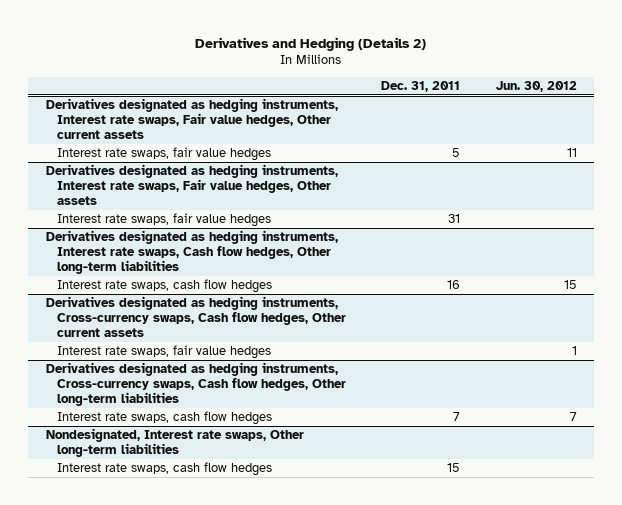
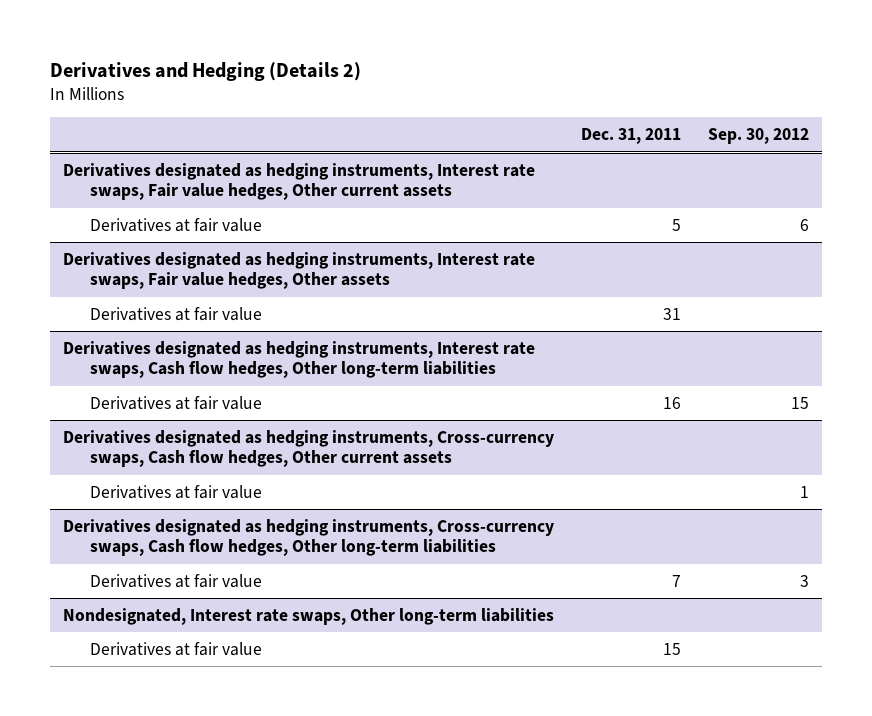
- | Dec. 31, 2011 | Jun. 30, 2012
+ | Dec. 31, 2011 | Sep. 30, 2012
@ Derivatives designated as hedging instruments, Interest rate swaps, Fair value hedges, Other current assets
- Interest rate swaps, fair value hedges | 5 | 11
+ Derivatives at fair value | 5 | 6
@ Derivatives designated as hedging instruments, Interest rate swaps, Fair value hedges, Other assets
- Interest rate swaps, fair value hedges | 31 |
+ Derivatives at fair value | 31 |
@ Derivatives designated as hedging instruments, Interest rate swaps, Cash flow hedges, Other long-term liabilities
- Interest rate swaps, cash flow hedges | 16 | 15
+ Derivatives at fair value | 16 | 15
@ Derivatives designated as hedging instruments, Cross-currency swaps, Cash flow hedges, Other current assets
- Interest rate swaps, fair value hedges | | 1
+ Derivatives at fair value | | 1
@ Derivatives designated as hedging instruments, Cross-currency swaps, Cash flow hedges, Other long-term liabilities
- Interest rate swaps, cash flow hedges | 7 | 7
+ Derivatives at fair value | 7 | 3
@ Nondesignated, Interest rate swaps, Other long-term liabilities
- Interest rate swaps, cash flow hedges | 15 |
+ Derivatives at fair value | 15 |

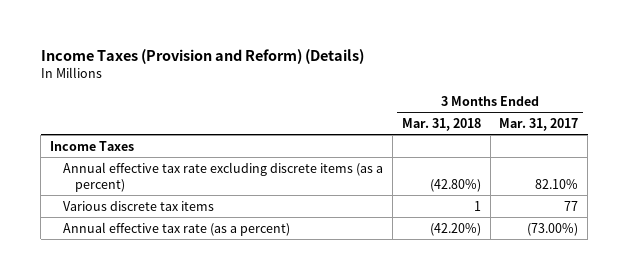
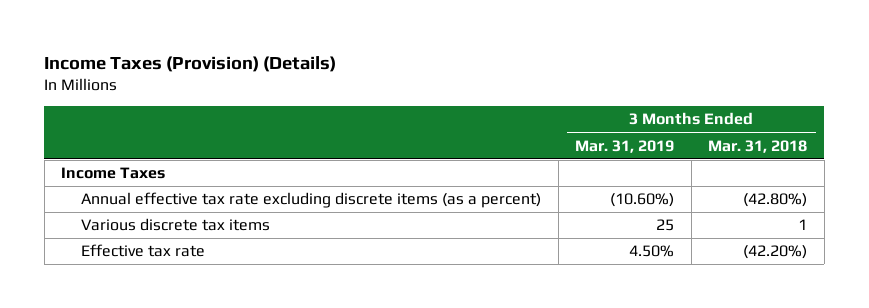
- Income Taxes (Provision and Reform) (Details)
+ Income Taxes (Provision) (Details)
- | 3 Months Ended Mar. 31, 2018 | 3 Months Ended Mar. 31, 2017
+ | 3 Months Ended Mar. 31, 2019 | 3 Months Ended Mar. 31, 2018
- Annual effective tax rate (as a percent) | (42.20%) | (73.00%)
+ Effective tax rate | 4.50% | (42.20%)

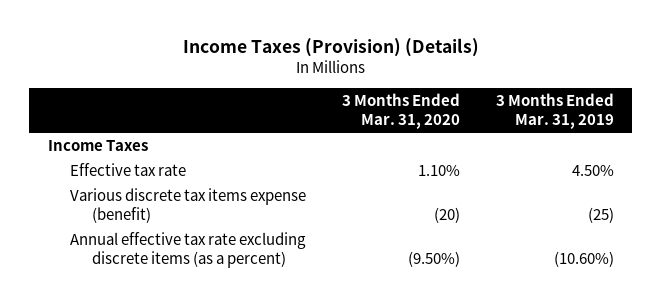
- | 3 Months Ended Mar. 31, 2019 | 3 Months Ended Mar. 31, 2018
+ | 3 Months Ended Mar. 31, 2020 | 3 Months Ended Mar. 31, 2019
- Various discrete tax items | 25 | 1
+ Various discrete tax items expense (benefit) | (20) | (25)
moved down: Annual effective tax rate excluding discrete items (as a percent) | (9.50%) | (10.60%)

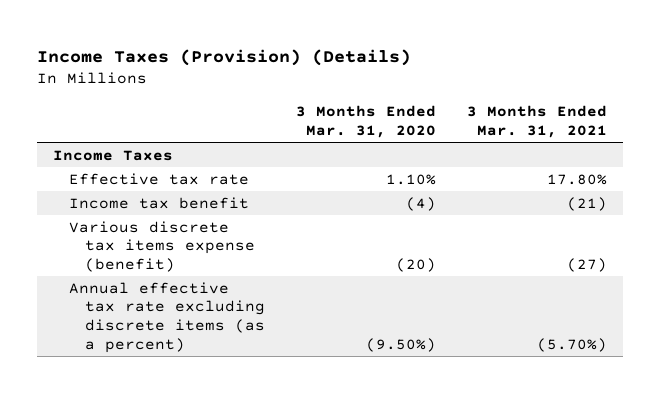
- | 3 Months Ended Mar. 31, 2020 | 3 Months Ended Mar. 31, 2019
+ | 3 Months Ended Mar. 31, 2020 | 3 Months Ended Mar. 31, 2021
+ Income tax benefit | (4) | (21)

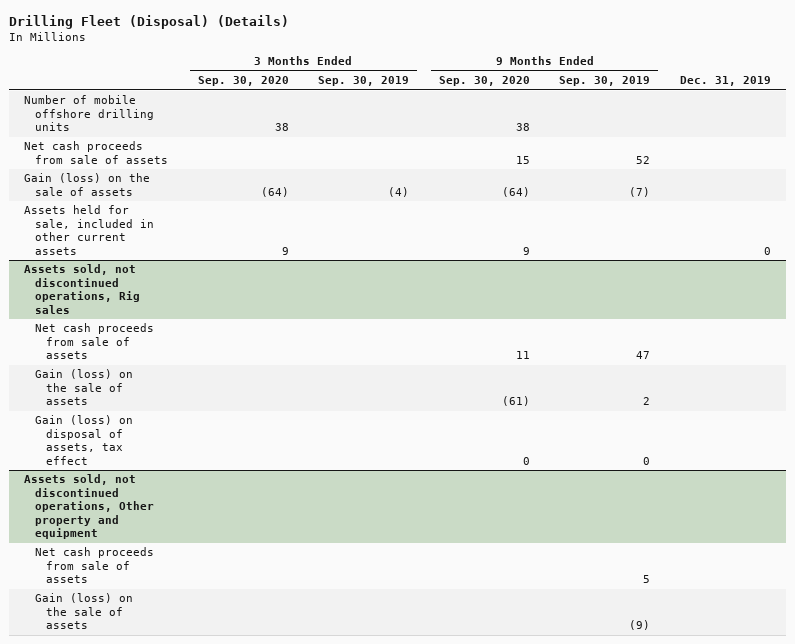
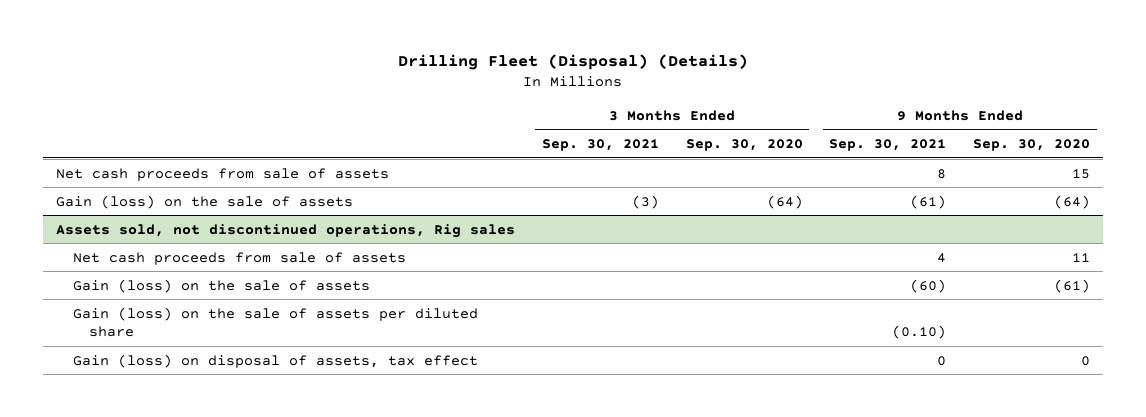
- | 3 Months Ended Sep. 30, 2020 | 3 Months Ended Sep. 30, 2019 | 9 Months Ended Sep. 30, 2020 | 9 Months Ended Sep. 30, 2019 | Dec. 31, 2019
+ | 3 Months Ended Sep. 30, 2021 | 3 Months Ended Sep. 30, 2020 | 9 Months Ended Sep. 30, 2021 | 9 Months Ended Sep. 30, 2020
- Number of mobile offshore drilling units | 38 | | 38 | |
- Assets held for sale, included in other current assets | 9 | | 9 | | 0
@ Assets sold, not discontinued operations, Rig sales
+ Gain (loss) on the sale of assets per diluted share | | | (0.10) |
- Assets sold, not discontinued operations, Other property and equipment
- Net cash proceeds from sale of assets | | | | 5 |
- Gain (loss) on the sale of assets | | | | (9) |

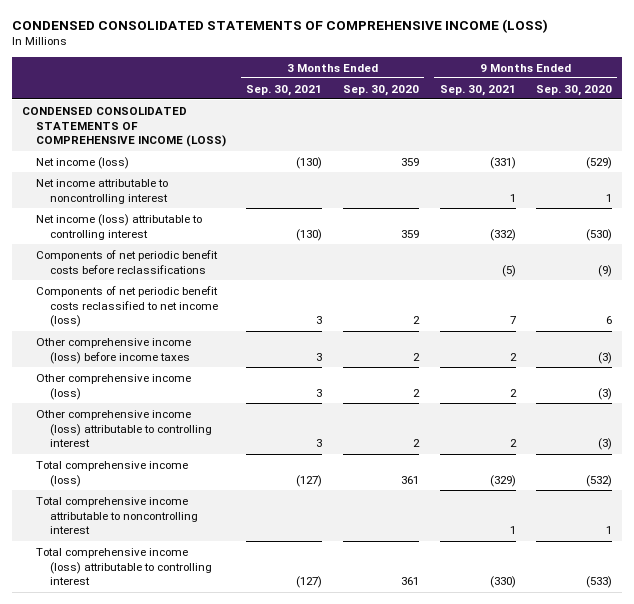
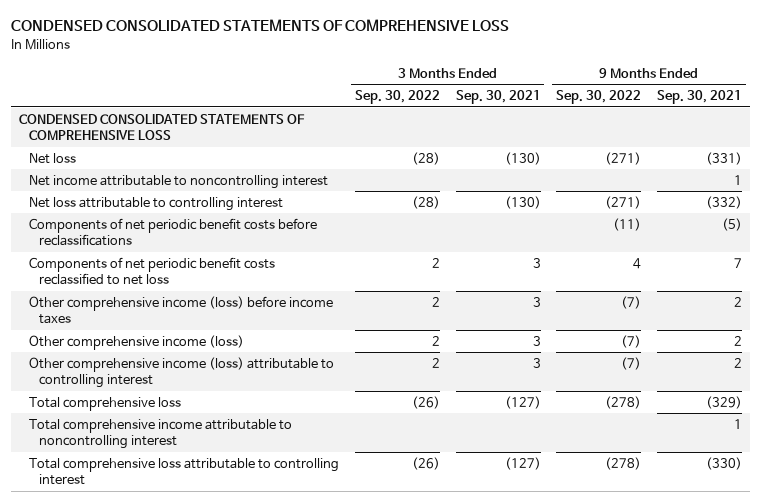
- CONDENSED CONSOLIDATED STATEMENTS OF COMPREHENSIVE INCOME (LOSS)
+ CONDENSED CONSOLIDATED STATEMENTS OF COMPREHENSIVE LOSS
- | 3 Months Ended Sep. 30, 2021 | 3 Months Ended Sep. 30, 2020 | 9 Months Ended Sep. 30, 2021 | 9 Months Ended Sep. 30, 2020
+ | 3 Months Ended Sep. 30, 2022 | 3 Months Ended Sep. 30, 2021 | 9 Months Ended Sep. 30, 2022 | 9 Months Ended Sep. 30, 2021
- CONDENSED CONSOLIDATED STATEMENTS OF COMPREHENSIVE INCOME (LOSS)
- Net income (loss) | (130) | 359 | (331) | (529)
+ CONDENSED CONSOLIDATED STATEMENTS OF COMPREHENSIVE LOSS
+ Net loss | (28) | (130) | (271) | (331)
- Net income (loss) attributable to controlling interest | (130) | 359 | (332) | (530)
+ Net loss attributable to controlling interest | (28) | (130) | (271) | (332)
- Components of net periodic benefit costs reclassified to net income (loss) | 3 | 2 | 7 | 6
+ Components of net periodic benefit costs reclassified to net loss | 2 | 3 | 4 | 7
- Total comprehensive income (loss) | (127) | 361 | (329) | (532)
+ Total comprehensive loss | (26) | (127) | (278) | (329)
- Total comprehensive income (loss) attributable to controlling interest | (127) | 361 | (330) | (533)
+ Total comprehensive loss attributable to controlling interest | (26) | (127) | (278) | (330)

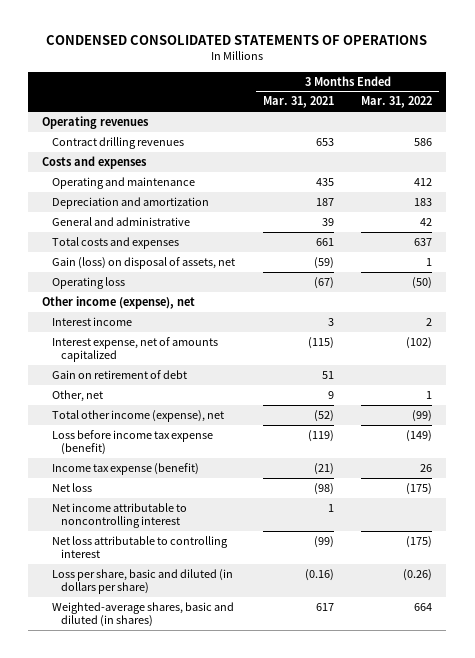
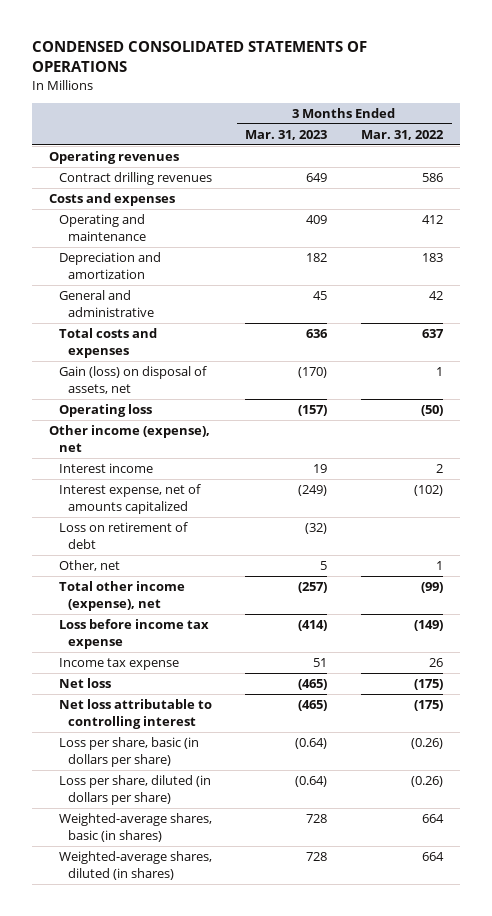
- | 3 Months Ended Mar. 31, 2021 | 3 Months Ended Mar. 31, 2022
+ | 3 Months Ended Mar. 31, 2023 | 3 Months Ended Mar. 31, 2022
- Gain on retirement of debt | 51 |
+ Loss on retirement of debt | (32) |
- Loss before income tax expense (benefit) | (119) | (149)
- Income tax expense (benefit) | (21) | 26
+ Loss before income tax expense | (414) | (149)
+ Income tax expense | 51 | 26
- Net income attributable to noncontrolling interest | 1 |
- Loss per share, basic and diluted (in dollars per share) | (0.16) | (0.26)
- Weighted-average shares, basic and diluted (in shares) | 617 | 664
+ Loss per share, basic (in dollars per share) | (0.64) | (0.26)
+ Loss per share, diluted (in dollars per share) | (0.64) | (0.26)
+ Weighted-average shares, basic (in shares) | 728 | 664
+ Weighted-average shares, diluted (in shares) | 728 | 664

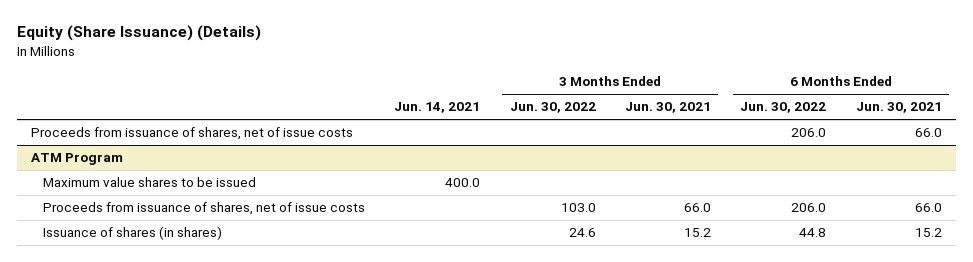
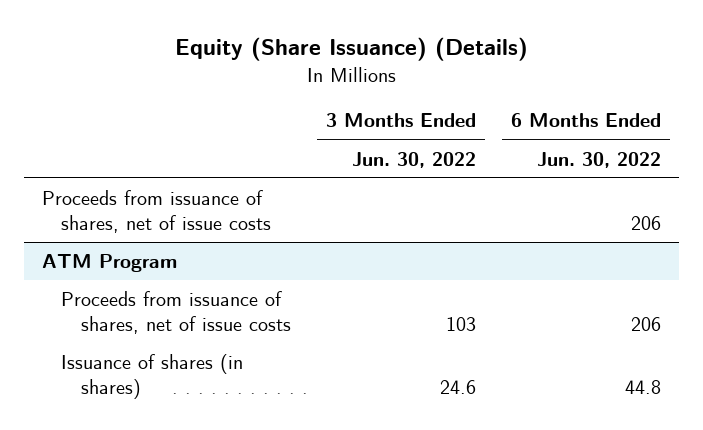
- | Jun. 14, 2021 | 3 Months Ended Jun. 30, 2022 | 3 Months Ended Jun. 30, 2021 | 6 Months Ended Jun. 30, 2022 | 6 Months Ended Jun. 30, 2021
+ | 3 Months Ended Jun. 30, 2022 | 6 Months Ended Jun. 30, 2022
- Proceeds from issuance of shares, net of issue costs | | | | 206.0 | 66.0
+ Proceeds from issuance of shares, net of issue costs | | 206
@ ATM Program
- Maximum value shares to be issued | 400.0 | | | |
- Proceeds from issuance of shares, net of issue costs | | 103.0 | 66.0 | 206.0 | 66.0
+ Proceeds from issuance of shares, net of issue costs | 103 | 206

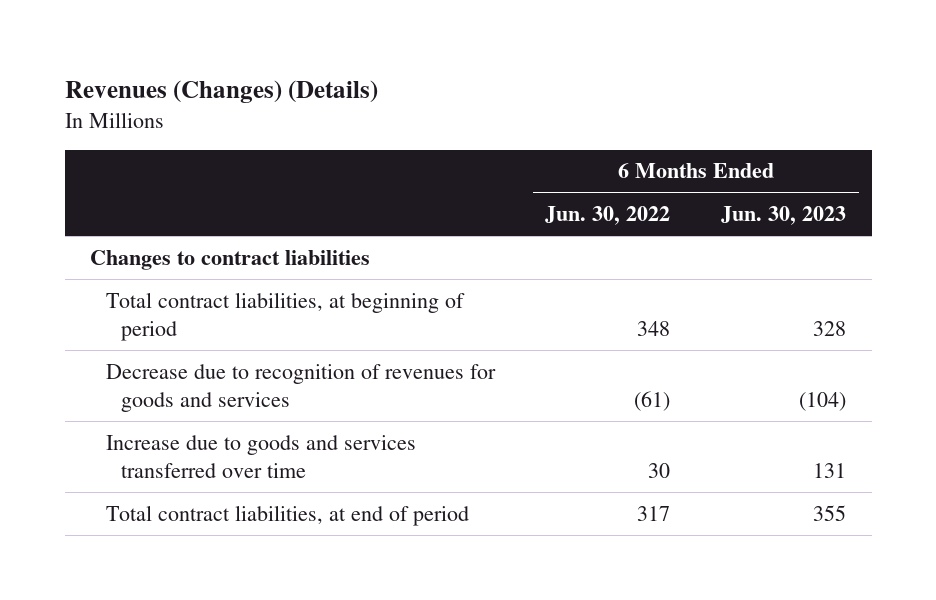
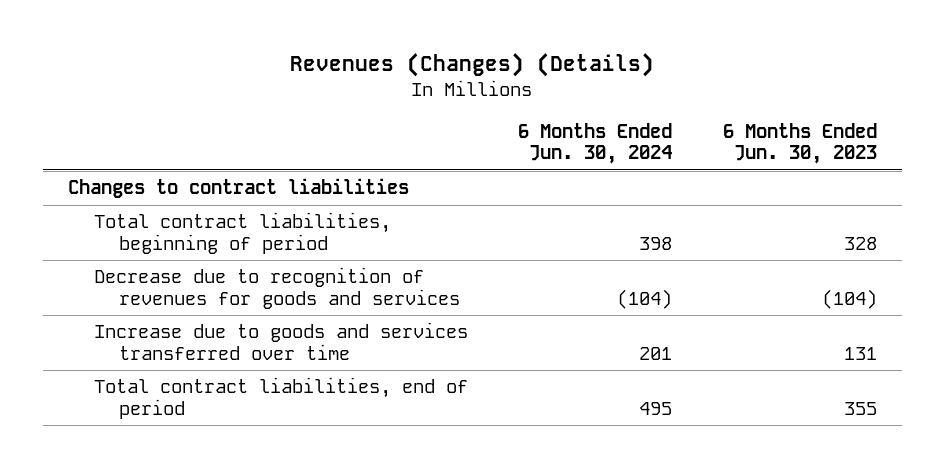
- | 6 Months Ended Jun. 30, 2022 | 6 Months Ended Jun. 30, 2023
+ | 6 Months Ended Jun. 30, 2024 | 6 Months Ended Jun. 30, 2023
- Total contract liabilities, at beginning of period | 348 | 328
+ Total contract liabilities, beginning of period | 398 | 328
- Total contract liabilities, at end of period | 317 | 355
+ Total contract liabilities, end of period | 495 | 355

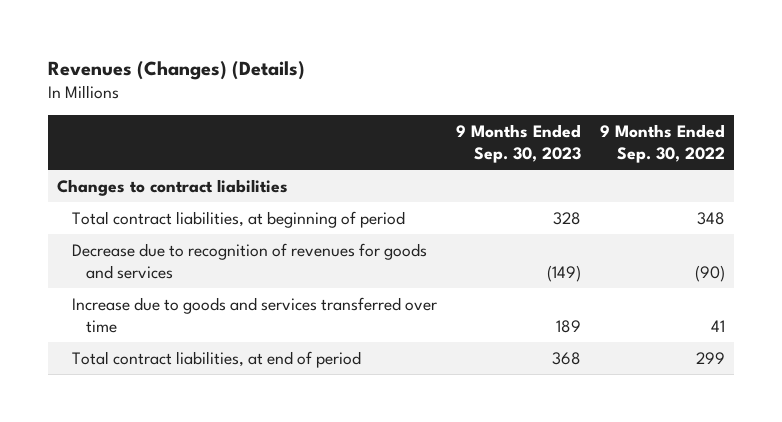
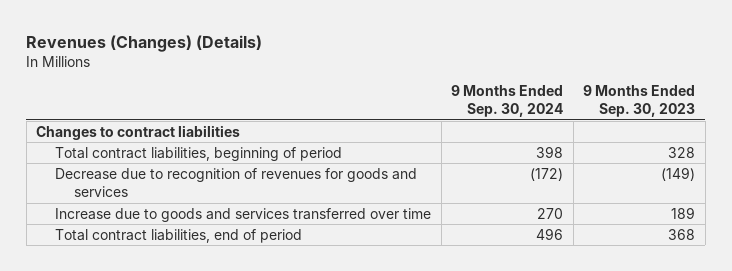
- | 9 Months Ended Sep. 30, 2023 | 9 Months Ended Sep. 30, 2022
+ | 9 Months Ended Sep. 30, 2024 | 9 Months Ended Sep. 30, 2023
- Total contract liabilities, at beginning of period | 328 | 348
+ Total contract liabilities, beginning of period | 398 | 328
- Total contract liabilities, at end of period | 368 | 299
+ Total contract liabilities, end of period | 496 | 368

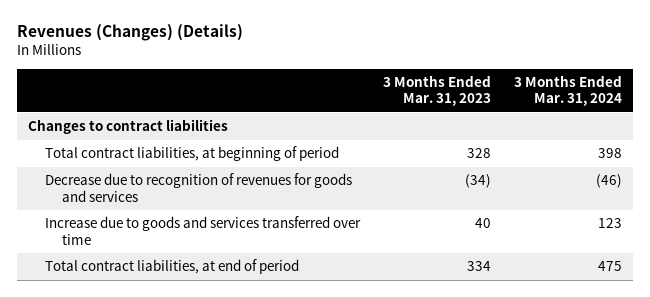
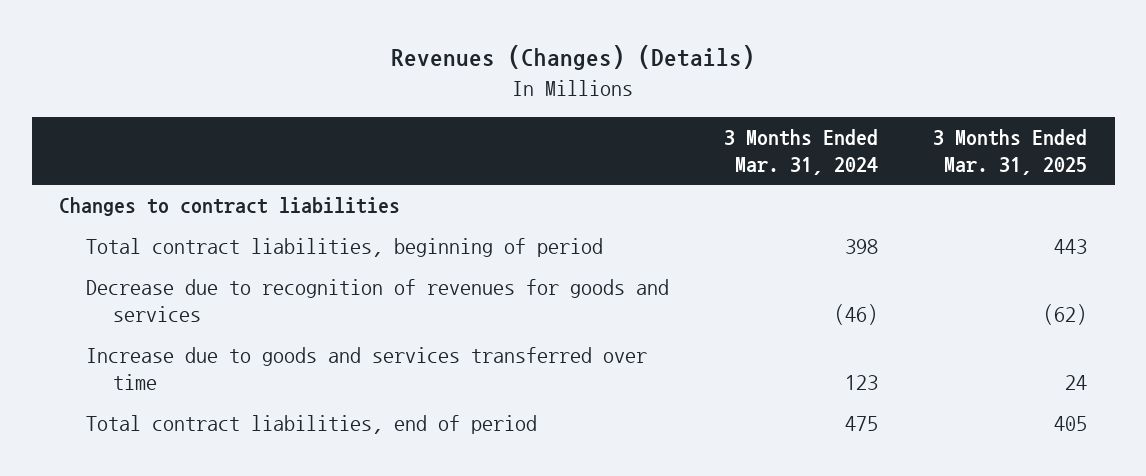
- | 3 Months Ended Mar. 31, 2023 | 3 Months Ended Mar. 31, 2024
+ | 3 Months Ended Mar. 31, 2024 | 3 Months Ended Mar. 31, 2025
- Total contract liabilities, at beginning of period | 328 | 398
+ Total contract liabilities, beginning of period | 398 | 443
- Total contract liabilities, at end of period | 334 | 475
+ Total contract liabilities, end of period | 475 | 405

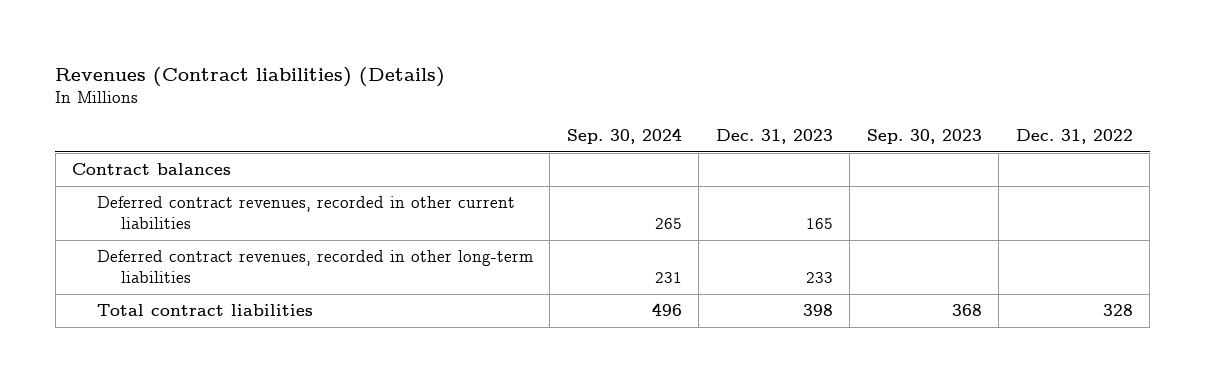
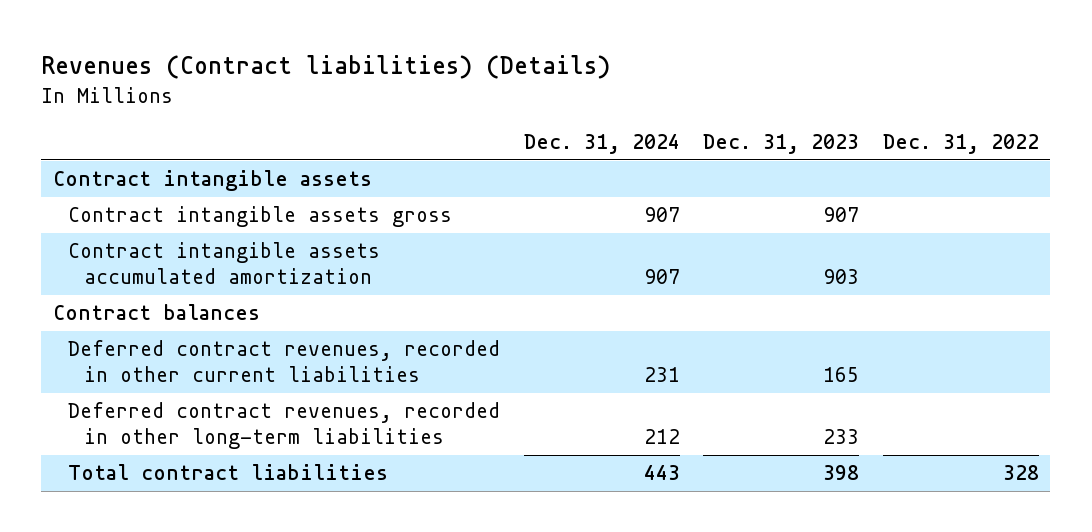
- | Sep. 30, 2024 | Dec. 31, 2023 | Sep. 30, 2023 | Dec. 31, 2022
+ | Dec. 31, 2024 | Dec. 31, 2023 | Dec. 31, 2022
+ Contract intangible assets
+ Contract intangible assets gross | 907 | 907 |
+ Contract intangible assets accumulated amortization | 907 | 903 |

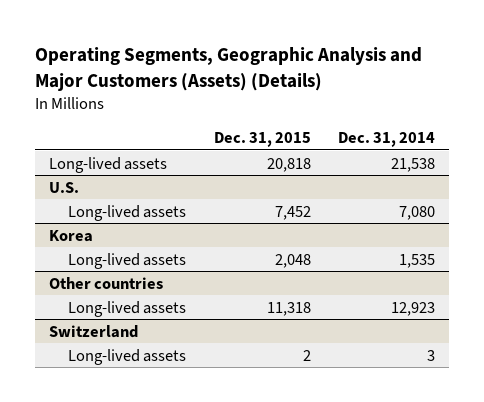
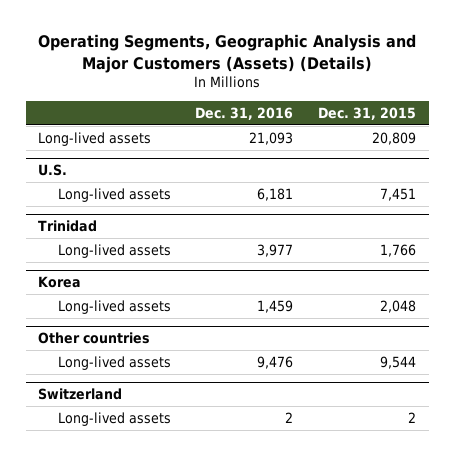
- | Dec. 31, 2015 | Dec. 31, 2014
+ | Dec. 31, 2016 | Dec. 31, 2015
- Long-lived assets | 20,818 | 21,538
+ Long-lived assets | 21,093 | 20,809
@ U.S.
- Long-lived assets | 7,452 | 7,080
+ Long-lived assets | 6,181 | 7,451
+ Trinidad
+ Long-lived assets | 3,977 | 1,766
@ Other countries
- Long-lived assets | 11,318 | 12,923
+ Long-lived assets | 9,476 | 9,544

